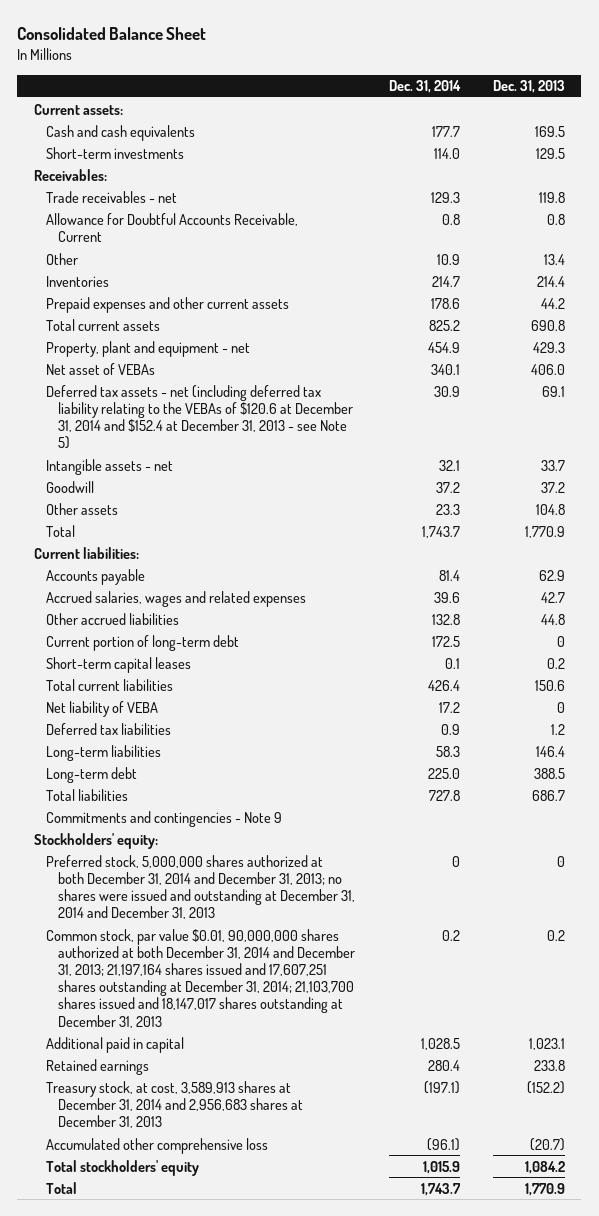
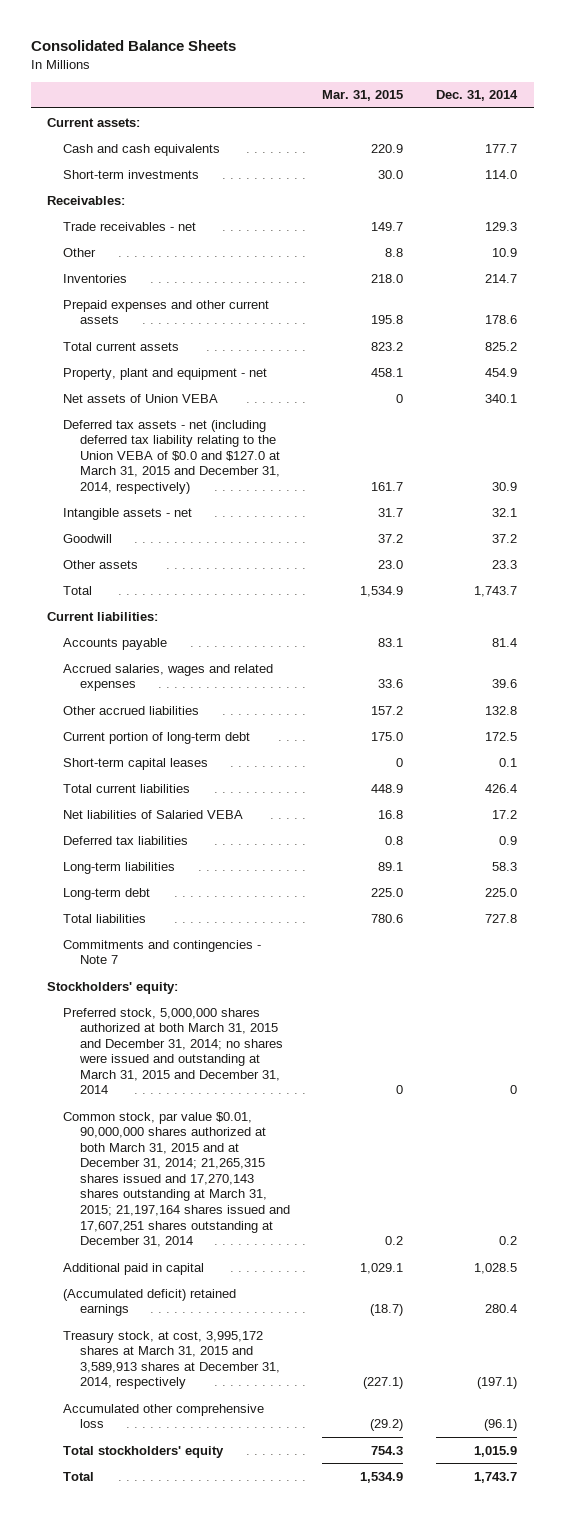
- Consolidated Balance Sheet
+ Consolidated Balance Sheets
- | Dec. 31, 2014 | Dec. 31, 2013
+ | Mar. 31, 2015 | Dec. 31, 2014
- Allowance for Doubtful Accounts Receivable, Current | 0.8 | 0.8
- Net asset of VEBAs | 340.1 | 406.0
- Deferred tax assets - net (including deferred tax liability relating to the VEBAs of $120.6 at December 31, 2014 and $152.4 at December 31, 2013 - see Note 5) | 30.9 | 69.1
+ Net assets of Union VEBA | 0 | 340.1
+ Deferred tax assets - net (including deferred tax liability relating to the Union VEBA of $0.0 and $127.0 at March 31, 2015 and December 31, 2014, respectively) | 161.7 | 30.9
- Net liability of VEBA | 17.2 | 0
+ Net liabilities of Salaried VEBA | 16.8 | 17.2
- Commitments and contingencies - Note 9
+ Commitments and contingencies - Note 7
- Preferred stock, 5,000,000 shares authorized at both December 31, 2014 and December 31, 2013; no shares were issued and outstanding at December 31, 2014 and December 31, 2013 | 0 | 0
- Common stock, par value $0.01, 90,000,000 shares authorized at both December 31, 2014 and December 31, 2013; 21,197,164 shares issued and 17,607,251 shares outstanding at December 31, 2014; 21,103,700 shares issued and 18,147,017 shares outstanding at December 31, 2013 | 0.2 | 0.2
+ Preferred stock, 5,000,000 shares authorized at both March 31, 2015 and December 31, 2014; no shares were issued and outstanding at March 31, 2015 and December 31, 2014 | 0 | 0
+ Common stock, par value $0.01, 90,000,000 shares authorized at both March 31, 2015 and at December 31, 2014; 21,265,315 shares issued and 17,270,143 shares outstanding at March 31, 2015; 21,197,164 shares issued and 17,607,251 shares outstanding at December 31, 2014 | 0.2 | 0.2
- Retained earnings | 280.4 | 233.8
- Treasury stock, at cost, 3,589,913 shares at December 31, 2014 and 2,956,683 shares at December 31, 2013 | (197.1) | (152.2)
+ (Accumulated deficit) retained earnings | (18.7) | 280.4
+ Treasury stock, at cost, 3,995,172 shares at March 31, 2015 and 3,589,913 shares at December 31, 2014, respectively | (227.1) | (197.1)

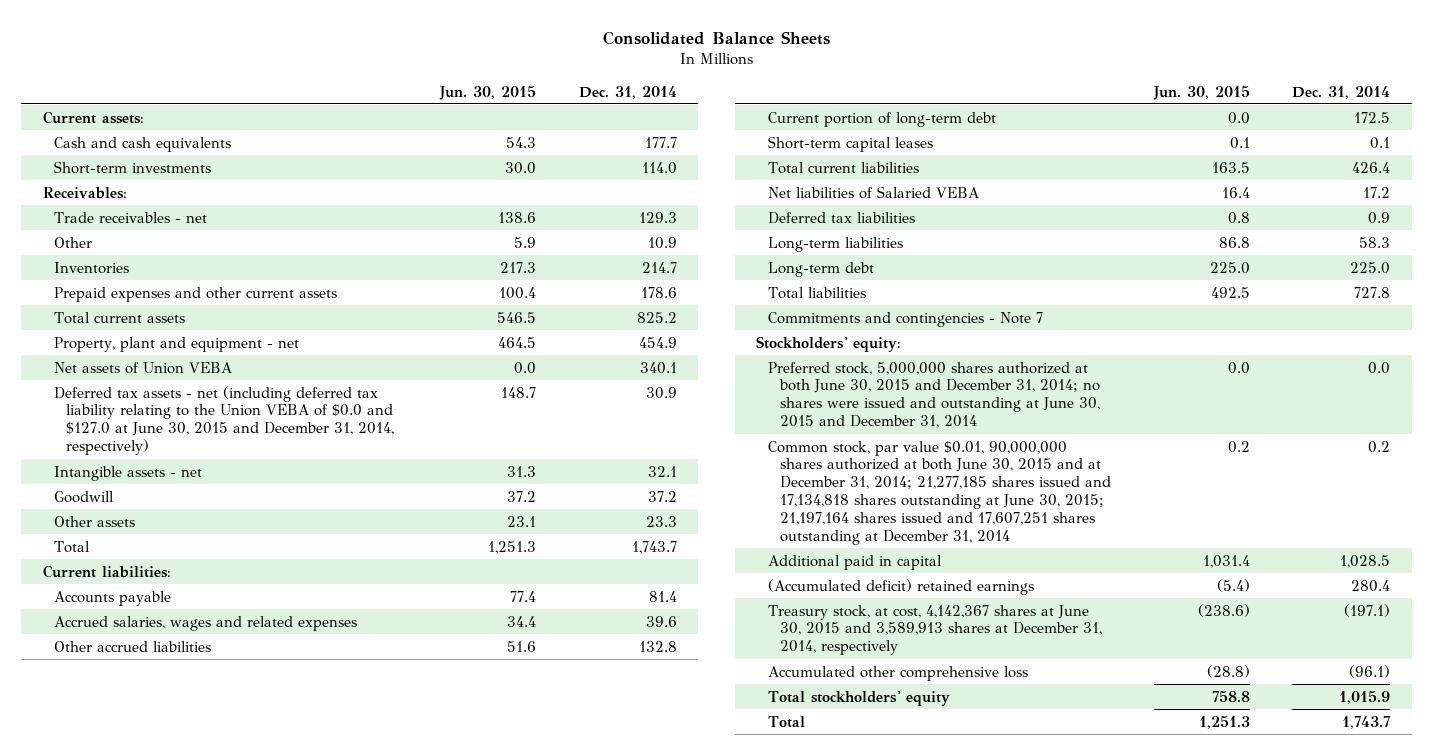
- | Mar. 31, 2015 | Dec. 31, 2014
+ | Jun. 30, 2015 | Dec. 31, 2014
- Deferred tax assets - net (including deferred tax liability relating to the Union VEBA of $0.0 and $127.0 at March 31, 2015 and December 31, 2014, respectively) | 161.7 | 30.9
+ Deferred tax assets - net (including deferred tax liability relating to the Union VEBA of $0.0 and $127.0 at June 30, 2015 and December 31, 2014, respectively) | 148.7 | 30.9
- Preferred stock, 5,000,000 shares authorized at both March 31, 2015 and December 31, 2014; no shares were issued and outstanding at March 31, 2015 and December 31, 2014 | 0 | 0
- Common stock, par value $0.01, 90,000,000 shares authorized at both March 31, 2015 and at December 31, 2014; 21,265,315 shares issued and 17,270,143 shares outstanding at March 31, 2015; 21,197,164 shares issued and 17,607,251 shares outstanding at December 31, 2014 | 0.2 | 0.2
+ Preferred stock, 5,000,000 shares authorized at both June 30, 2015 and December 31, 2014; no shares were issued and outstanding at June 30, 2015 and December 31, 2014 | 0.0 | 0.0
+ Common stock, par value $0.01, 90,000,000 shares authorized at both June 30, 2015 and at December 31, 2014; 21,277,185 shares issued and 17,134,818 shares outstanding at June 30, 2015; 21,197,164 shares issued and 17,607,251 shares outstanding at December 31, 2014 | 0.2 | 0.2
- Treasury stock, at cost, 3,995,172 shares at March 31, 2015 and 3,589,913 shares at December 31, 2014, respectively | (227.1) | (197.1)
+ Treasury stock, at cost, 4,142,367 shares at June 30, 2015 and 3,589,913 shares at December 31, 2014, respectively | (238.6) | (197.1)

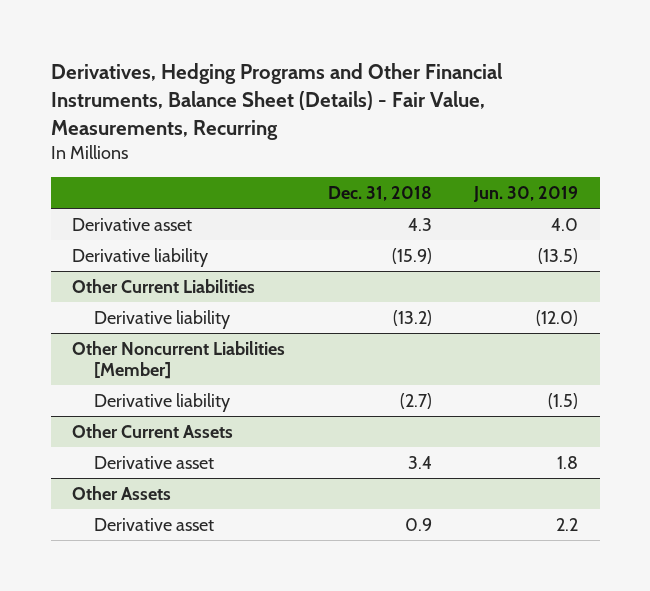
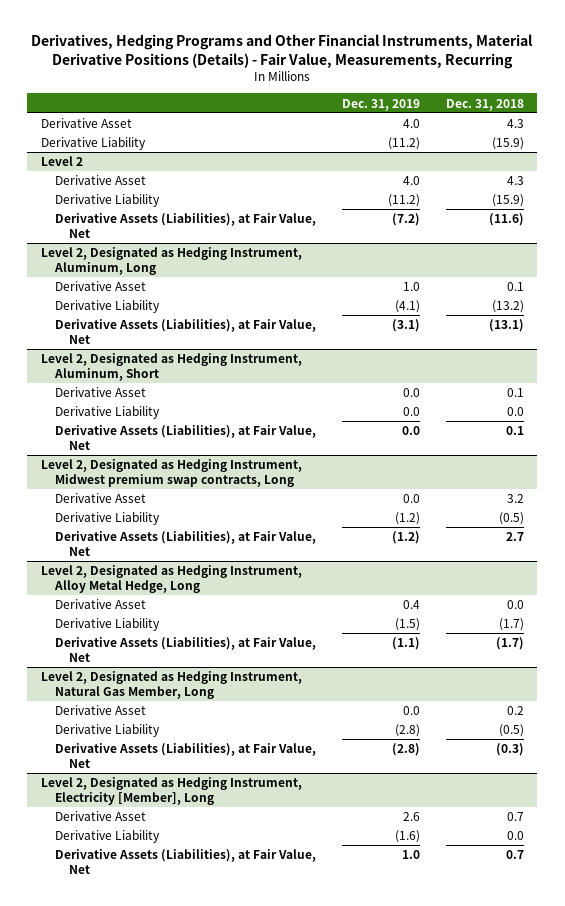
- Derivatives, Hedging Programs and Other Financial Instruments, Balance Sheet (Details) - Fair Value, Measurements, Recurring
+ Derivatives, Hedging Programs and Other Financial Instruments, Material Derivative Positions (Details) - Fair Value, Measurements, Recurring
- | Dec. 31, 2018 | Jun. 30, 2019
+ | Dec. 31, 2019 | Dec. 31, 2018
- Derivative asset | 4.3 | 4.0
- Derivative liability | (15.9) | (13.5)
- Other Current Liabilities
- Derivative liability | (13.2) | (12.0)
- Other Noncurrent Liabilities [Member]
- Derivative liability | (2.7) | (1.5)
- Other Current Assets
- Derivative asset | 3.4 | 1.8
- Other Assets
- Derivative asset | 0.9 | 2.2
+ Derivative Asset | 4.0 | 4.3
+ Derivative Liability | (11.2) | (15.9)
+ Level 2
+ Derivative Asset | 4.0 | 4.3
+ Derivative Liability | (11.2) | (15.9)
+ Derivative Assets (Liabilities), at Fair Value, Net | (7.2) | (11.6)
+ Level 2, Designated as Hedging Instrument, Aluminum, Long
+ Derivative Asset | 1.0 | 0.1
+ Derivative Liability | (4.1) | (13.2)
+ Derivative Assets (Liabilities), at Fair Value, Net | (3.1) | (13.1)
+ Level 2, Designated as Hedging Instrument, Aluminum, Short
+ Derivative Asset | 0.0 | 0.1
+ Derivative Liability | 0.0 | 0.0
+ Derivative Assets (Liabilities), at Fair Value, Net | 0.0 | 0.1
+ Level 2, Designated as Hedging Instrument, Midwest premium swap contracts, Long
+ Derivative Asset | 0.0 | 3.2
+ Derivative Liability | (1.2) | (0.5)
+ Derivative Assets (Liabilities), at Fair Value, Net | (1.2) | 2.7
+ Level 2, Designated as Hedging Instrument, Alloy Metal Hedge, Long
+ Derivative Asset | 0.4 | 0.0
+ Derivative Liability | (1.5) | (1.7)
+ Derivative Assets (Liabilities), at Fair Value, Net | (1.1) | (1.7)
+ Level 2, Designated as Hedging Instrument, Natural Gas Member, Long
+ Derivative Asset | 0.0 | 0.2
+ Derivative Liability | (2.8) | (0.5)
+ Derivative Assets (Liabilities), at Fair Value, Net | (2.8) | (0.3)
+ Level 2, Designated as Hedging Instrument, Electricity [Member], Long
+ Derivative Asset | 2.6 | 0.7
+ Derivative Liability | (1.6) | 0.0
+ Derivative Assets (Liabilities), at Fair Value, Net | 1.0 | 0.7

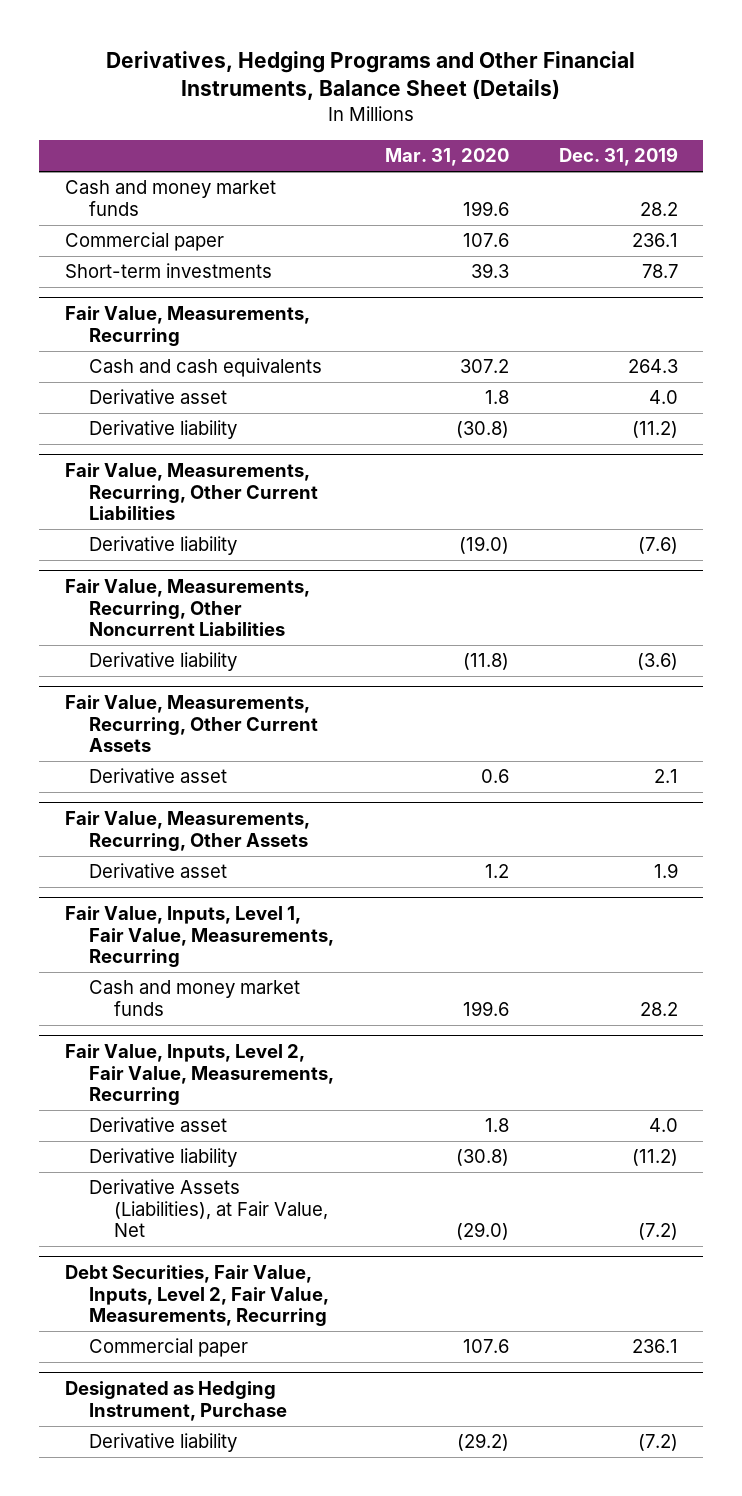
- Derivatives, Hedging Programs and Other Financial Instruments, Material Derivative Positions (Details) - Fair Value, Measurements, Recurring
+ Derivatives, Hedging Programs and Other Financial Instruments, Balance Sheet (Details)
- | Dec. 31, 2019 | Dec. 31, 2018
+ | Mar. 31, 2020 | Dec. 31, 2019
- Derivative Asset | 4.0 | 4.3
- Derivative Liability | (11.2) | (15.9)
- Level 2
- Derivative Asset | 4.0 | 4.3
- Derivative Liability | (11.2) | (15.9)
+ Cash and money market funds | 199.6 | 28.2
+ Commercial paper | 107.6 | 236.1
+ Short-term investments | 39.3 | 78.7
+ Fair Value, Measurements, Recurring
+ Cash and cash equivalents | 307.2 | 264.3
+ Derivative asset | 1.8 | 4.0
+ Derivative liability | (30.8) | (11.2)
+ Fair Value, Measurements, Recurring, Other Current Liabilities
+ Derivative liability | (19.0) | (7.6)
+ Fair Value, Measurements, Recurring, Other Noncurrent Liabilities
+ Derivative liability | (11.8) | (3.6)
+ Fair Value, Measurements, Recurring, Other Current Assets
+ Derivative asset | 0.6 | 2.1
+ Fair Value, Measurements, Recurring, Other Assets
+ Derivative asset | 1.2 | 1.9
+ Fair Value, Inputs, Level 1, Fair Value, Measurements, Recurring
+ Cash and money market funds | 199.6 | 28.2
+ Fair Value, Inputs, Level 2, Fair Value, Measurements, Recurring
+ Derivative asset | 1.8 | 4.0
+ Derivative liability | (30.8) | (11.2)
- Level 2, Designated as Hedging Instrument, Aluminum, Long
- Derivative Asset | 1.0 | 0.1
- Derivative Liability | (4.1) | (13.2)
- Derivative Assets (Liabilities), at Fair Value, Net | (3.1) | (13.1)
- Level 2, Designated as Hedging Instrument, Aluminum, Short
- Derivative Asset | 0.0 | 0.1
- Derivative Liability | 0.0 | 0.0
- Derivative Assets (Liabilities), at Fair Value, Net | 0.0 | 0.1
- Level 2, Designated as Hedging Instrument, Midwest premium swap contracts, Long
- Derivative Asset | 0.0 | 3.2
- Derivative Liability | (1.2) | (0.5)
- Derivative Assets (Liabilities), at Fair Value, Net | (1.2) | 2.7
- Level 2, Designated as Hedging Instrument, Alloy Metal Hedge, Long
- Derivative Asset | 0.4 | 0.0
- Derivative Liability | (1.5) | (1.7)
- Derivative Assets (Liabilities), at Fair Value, Net | (1.1) | (1.7)
- Level 2, Designated as Hedging Instrument, Natural Gas Member, Long
- Derivative Asset | 0.0 | 0.2
- Derivative Liability | (2.8) | (0.5)
- Derivative Assets (Liabilities), at Fair Value, Net | (2.8) | (0.3)
- Level 2, Designated as Hedging Instrument, Electricity [Member], Long
- Derivative Asset | 2.6 | 0.7
- Derivative Liability | (1.6) | 0.0
- Derivative Assets (Liabilities), at Fair Value, Net | 1.0 | 0.7
+ Debt Securities, Fair Value, Inputs, Level 2, Fair Value, Measurements, Recurring
+ Commercial paper | 107.6 | 236.1
+ Designated as Hedging Instrument, Purchase
+ Derivative liability | (29.2) | (7.2)

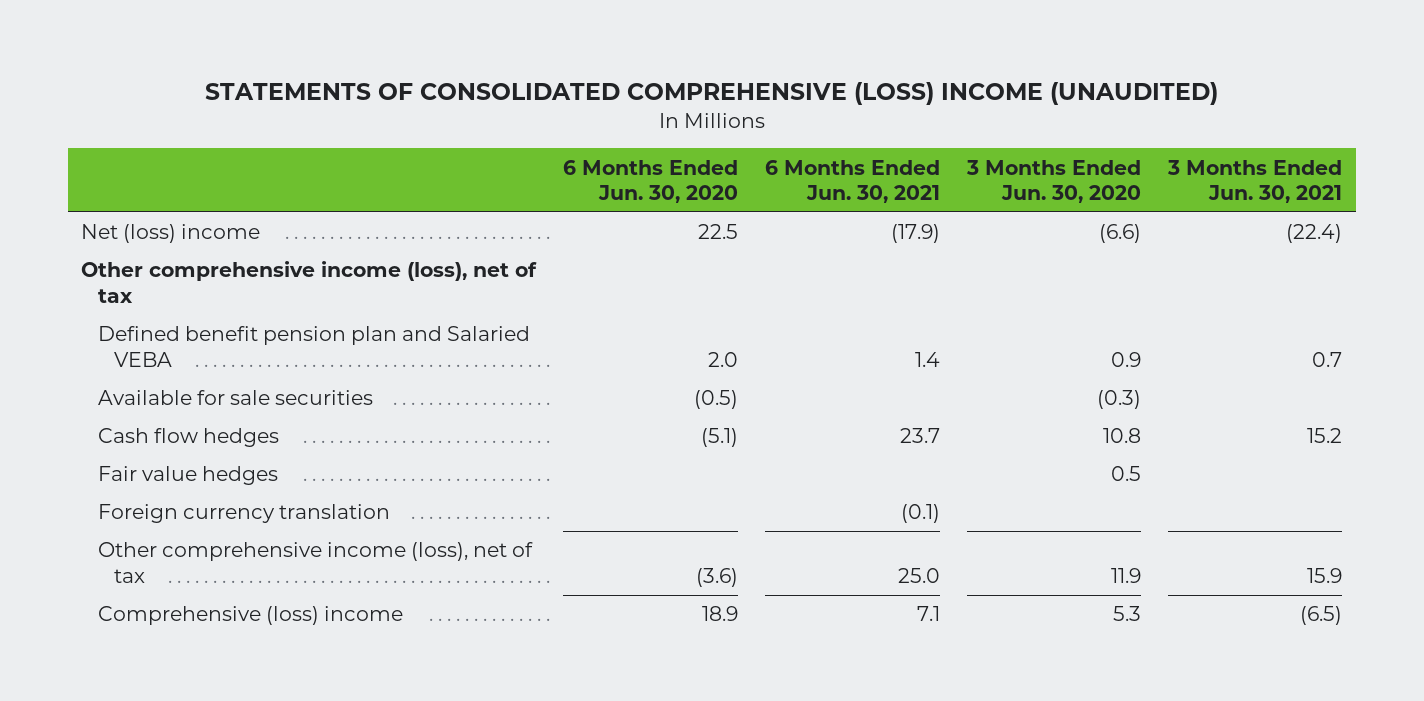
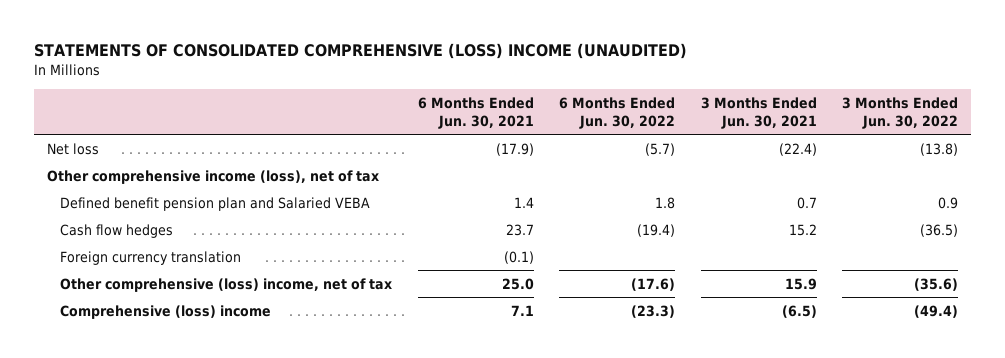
- | 6 Months Ended Jun. 30, 2020 | 6 Months Ended Jun. 30, 2021 | 3 Months Ended Jun. 30, 2020 | 3 Months Ended Jun. 30, 2021
+ | 6 Months Ended Jun. 30, 2021 | 6 Months Ended Jun. 30, 2022 | 3 Months Ended Jun. 30, 2021 | 3 Months Ended Jun. 30, 2022
- Net (loss) income | 22.5 | (17.9) | (6.6) | (22.4)
+ Net loss | (17.9) | (5.7) | (22.4) | (13.8)
- Available for sale securities | (0.5) | | (0.3) |
- Fair value hedges | | | 0.5 |
- Other comprehensive income (loss), net of tax | (3.6) | 25.0 | 11.9 | 15.9
+ Other comprehensive (loss) income, net of tax | 25.0 | (17.6) | 15.9 | (35.6)

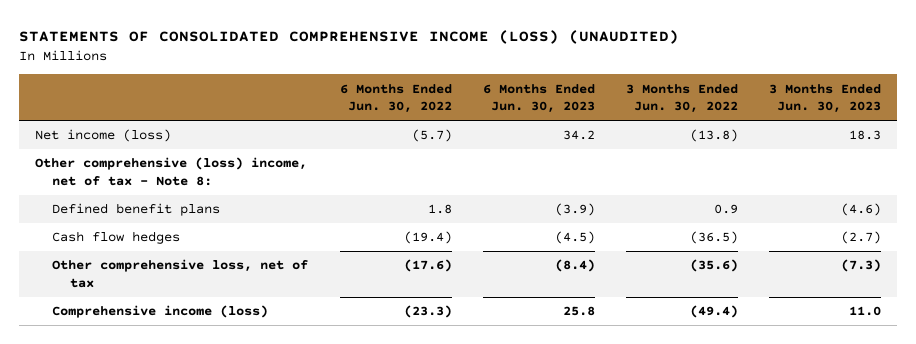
- STATEMENTS OF CONSOLIDATED COMPREHENSIVE (LOSS) INCOME (UNAUDITED)
+ STATEMENTS OF CONSOLIDATED COMPREHENSIVE INCOME (LOSS) (UNAUDITED)
- | 6 Months Ended Jun. 30, 2021 | 6 Months Ended Jun. 30, 2022 | 3 Months Ended Jun. 30, 2021 | 3 Months Ended Jun. 30, 2022
+ | 6 Months Ended Jun. 30, 2022 | 6 Months Ended Jun. 30, 2023 | 3 Months Ended Jun. 30, 2022 | 3 Months Ended Jun. 30, 2023
- Net loss | (17.9) | (5.7) | (22.4) | (13.8)
- Other comprehensive income (loss), net of tax
- Defined benefit pension plan and Salaried VEBA | 1.4 | 1.8 | 0.7 | 0.9
+ Net income (loss) | (5.7) | 34.2 | (13.8) | 18.3
+ Other comprehensive (loss) income, net of tax - Note 8:
+ Defined benefit plans | 1.8 | (3.9) | 0.9 | (4.6)
- Foreign currency translation | (0.1) | | |
- Other comprehensive (loss) income, net of tax | 25.0 | (17.6) | 15.9 | (35.6)
- Comprehensive (loss) income | 7.1 | (23.3) | (6.5) | (49.4)
+ Other comprehensive loss, net of tax | (17.6) | (8.4) | (35.6) | (7.3)
+ Comprehensive income (loss) | (23.3) | 25.8 | (49.4) | 11.0

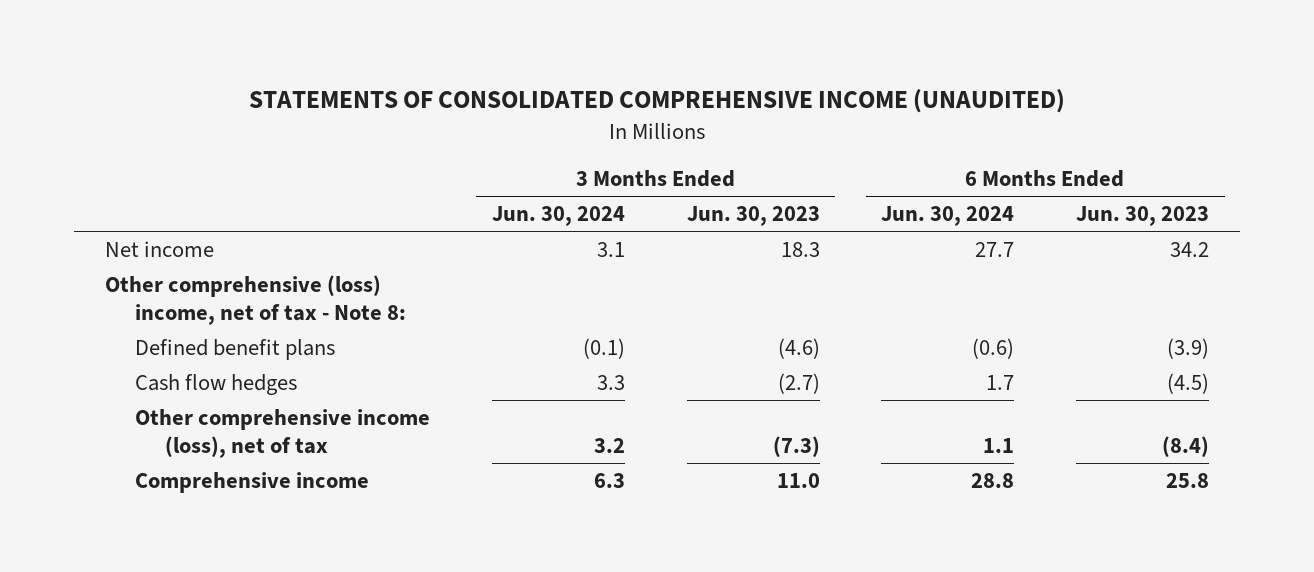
- STATEMENTS OF CONSOLIDATED COMPREHENSIVE INCOME (LOSS) (UNAUDITED)
+ STATEMENTS OF CONSOLIDATED COMPREHENSIVE INCOME (UNAUDITED)
- | 6 Months Ended Jun. 30, 2022 | 6 Months Ended Jun. 30, 2023 | 3 Months Ended Jun. 30, 2022 | 3 Months Ended Jun. 30, 2023
+ | 3 Months Ended Jun. 30, 2024 | 3 Months Ended Jun. 30, 2023 | 6 Months Ended Jun. 30, 2024 | 6 Months Ended Jun. 30, 2023
- Net income (loss) | (5.7) | 34.2 | (13.8) | 18.3
+ Net income | 3.1 | 18.3 | 27.7 | 34.2
- Other comprehensive loss, net of tax | (17.6) | (8.4) | (35.6) | (7.3)
- Comprehensive income (loss) | (23.3) | 25.8 | (49.4) | 11.0
+ Other comprehensive income (loss), net of tax | 3.2 | (7.3) | 1.1 | (8.4)
+ Comprehensive income | 6.3 | 11.0 | 28.8 | 25.8

